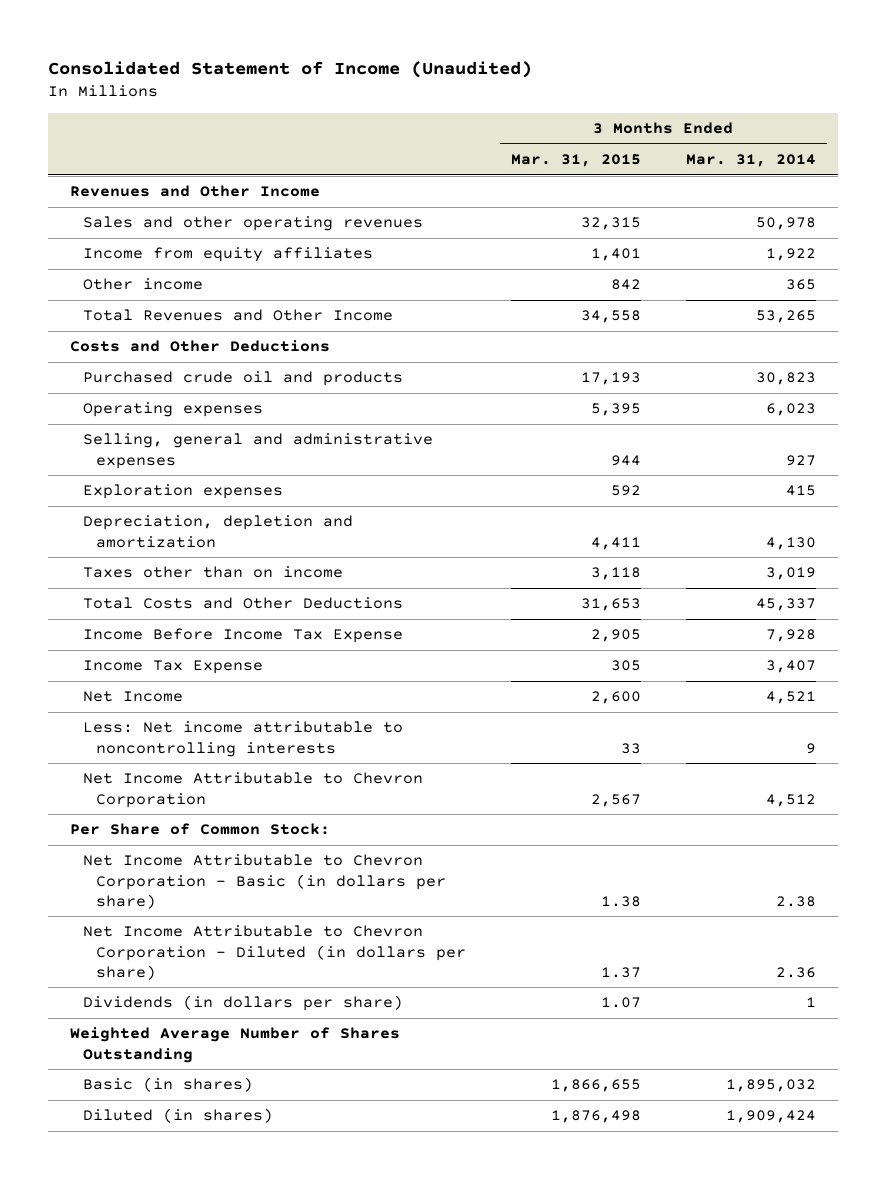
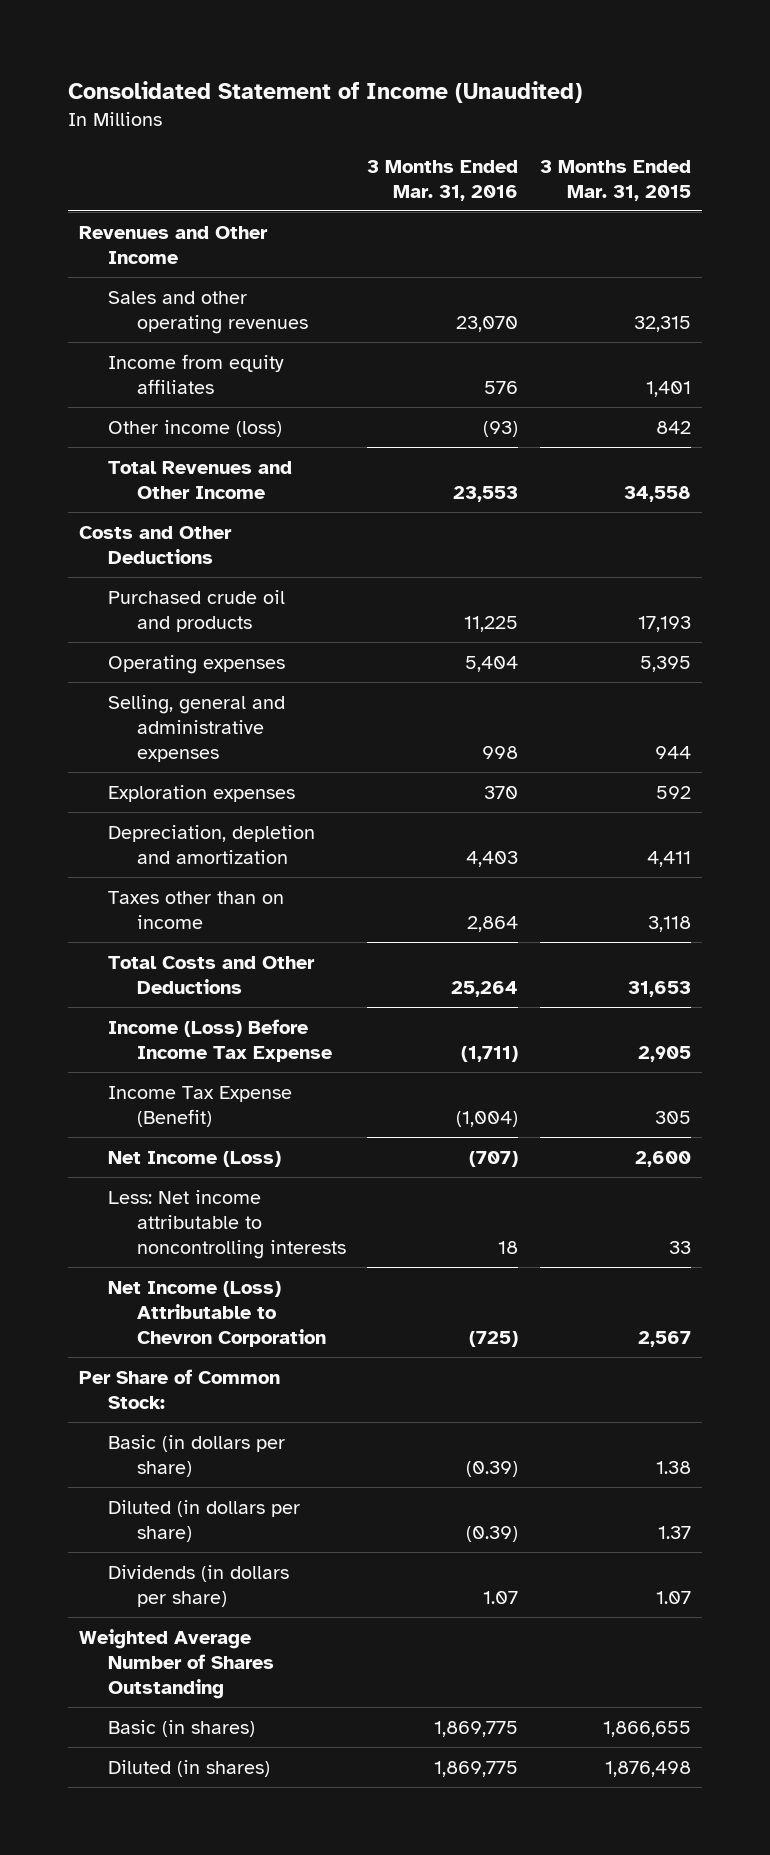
- | 3 Months Ended Mar. 31, 2015 | 3 Months Ended Mar. 31, 2014
+ | 3 Months Ended Mar. 31, 2016 | 3 Months Ended Mar. 31, 2015
- Other income | 842 | 365
+ Other income (loss) | (93) | 842
- Income Before Income Tax Expense | 2,905 | 7,928
- Income Tax Expense | 305 | 3,407
- Net Income | 2,600 | 4,521
+ Income (Loss) Before Income Tax Expense | (1,711) | 2,905
+ Income Tax Expense (Benefit) | (1,004) | 305
+ Net Income (Loss) | (707) | 2,600
- Net Income Attributable to Chevron Corporation | 2,567 | 4,512
+ Net Income (Loss) Attributable to Chevron Corporation | (725) | 2,567
- Net Income Attributable to Chevron Corporation - Basic (in dollars per share) | 1.38 | 2.38
- Net Income Attributable to Chevron Corporation - Diluted (in dollars per share) | 1.37 | 2.36
+ Basic (in dollars per share) | (0.39) | 1.38
+ Diluted (in dollars per share) | (0.39) | 1.37

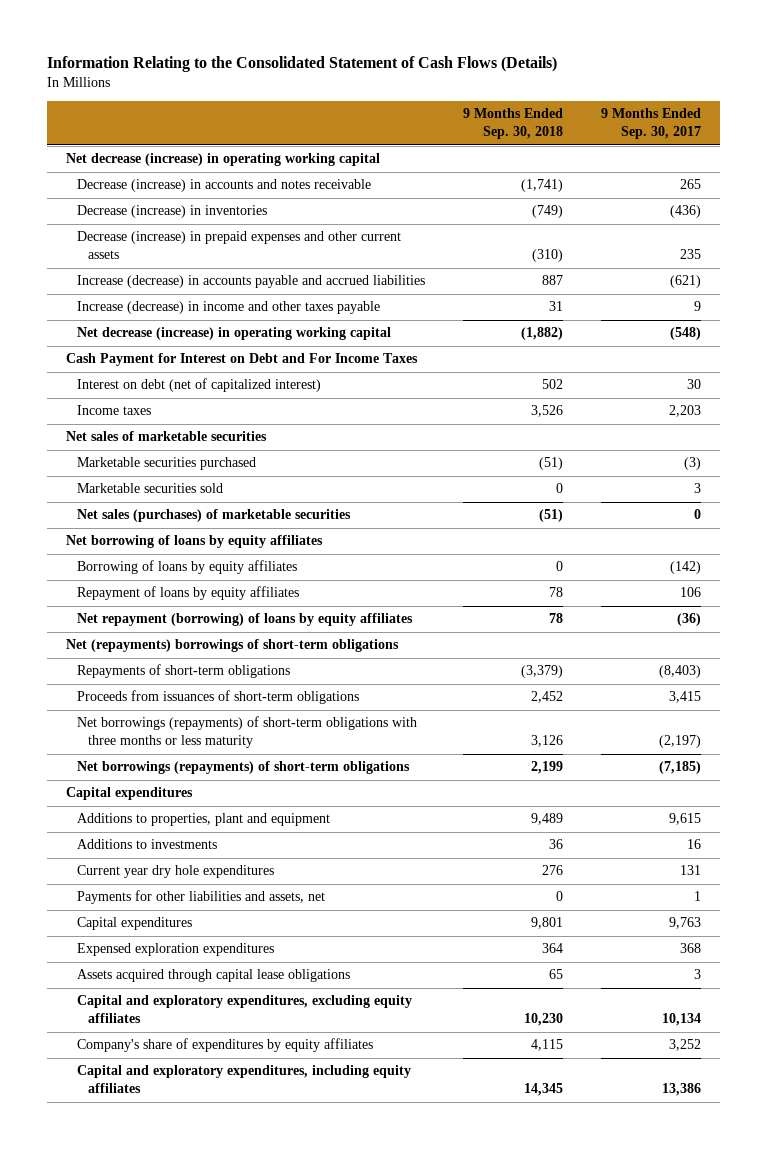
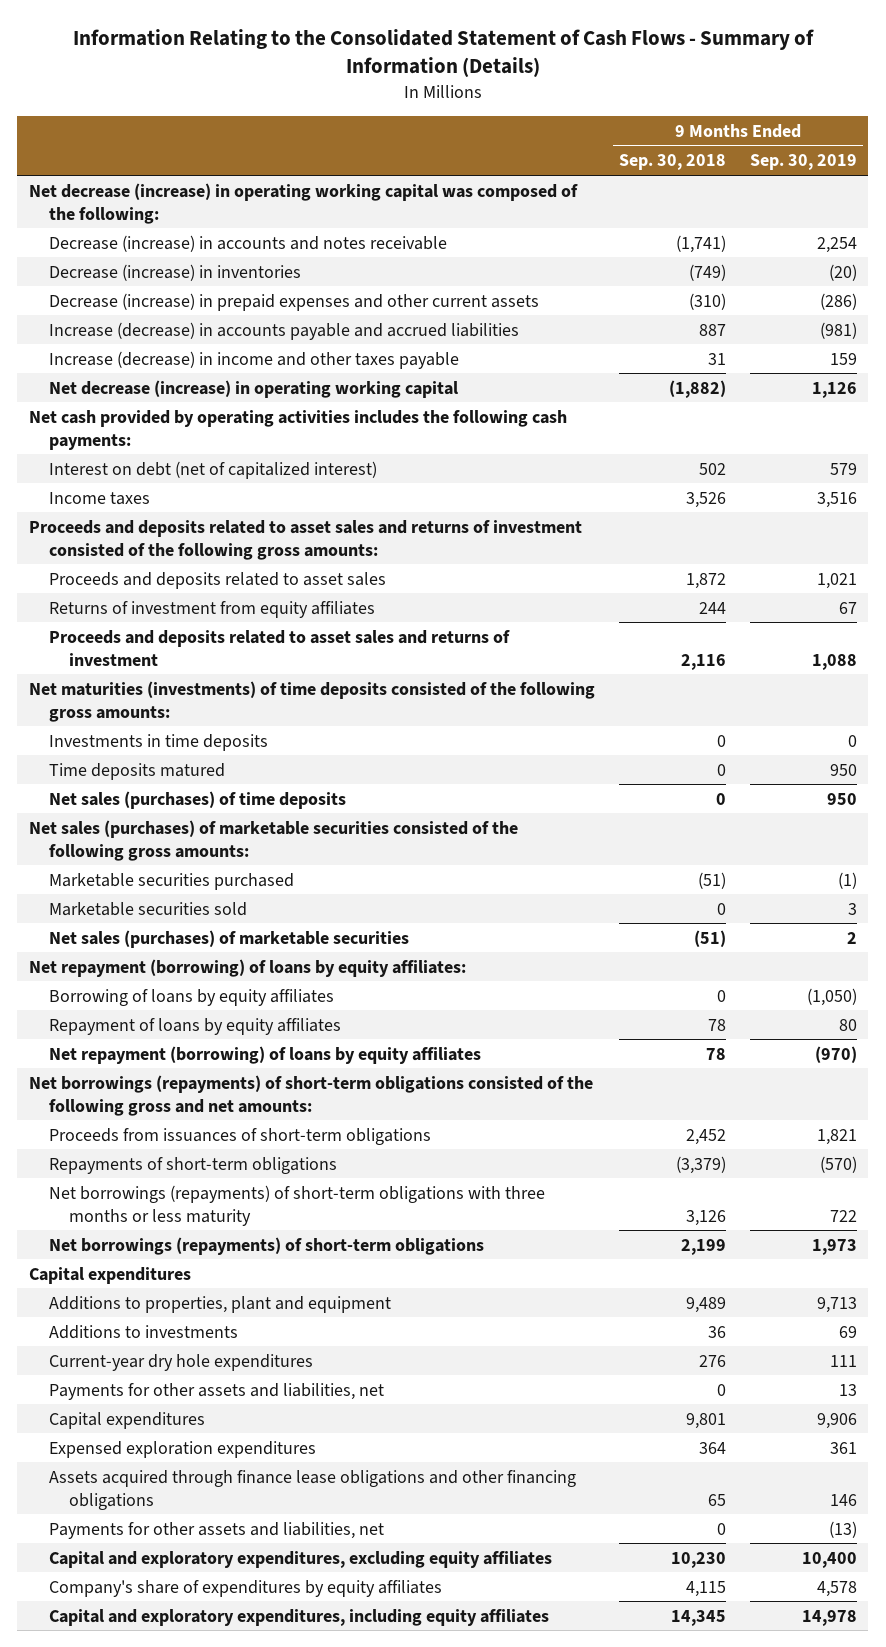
- Information Relating to the Consolidated Statement of Cash Flows (Details)
+ Information Relating to the Consolidated Statement of Cash Flows - Summary of Information (Details)
- | 9 Months Ended Sep. 30, 2018 | 9 Months Ended Sep. 30, 2017
+ | 9 Months Ended Sep. 30, 2018 | 9 Months Ended Sep. 30, 2019
- Net decrease (increase) in operating working capital
+ Net decrease (increase) in operating working capital was composed of the following:
- Cash Payment for Interest on Debt and For Income Taxes
+ Net cash provided by operating activities includes the following cash payments:
- Net sales of marketable securities
+ Proceeds and deposits related to asset sales and returns of investment consisted of the following gross amounts:
+ Proceeds and deposits related to asset sales | 1,872 | 1,021
+ Returns of investment from equity affiliates | 244 | 67
+ Proceeds and deposits related to asset sales and returns of investment | 2,116 | 1,088
+ Net maturities (investments) of time deposits consisted of the following gross amounts:
+ Investments in time deposits | 0 | 0
+ Time deposits matured | 0 | 950
+ Net sales (purchases) of time deposits | 0 | 950
+ Net sales (purchases) of marketable securities consisted of the following gross amounts:
- Net borrowing of loans by equity affiliates
+ Net repayment (borrowing) of loans by equity affiliates:
- Net (repayments) borrowings of short-term obligations
+ Net borrowings (repayments) of short-term obligations consisted of the following gross and net amounts:
moved down: Repayments of short-term obligations | (3,379) | (570)
- Current year dry hole expenditures | 276 | 131
- Payments for other liabilities and assets, net | 0 | 1
+ Current-year dry hole expenditures | 276 | 111
+ Payments for other assets and liabilities, net | 0 | 13
- Assets acquired through capital lease obligations | 65 | 3
+ Assets acquired through finance lease obligations and other financing obligations | 65 | 146
+ Payments for other assets and liabilities, net | 0 | (13)

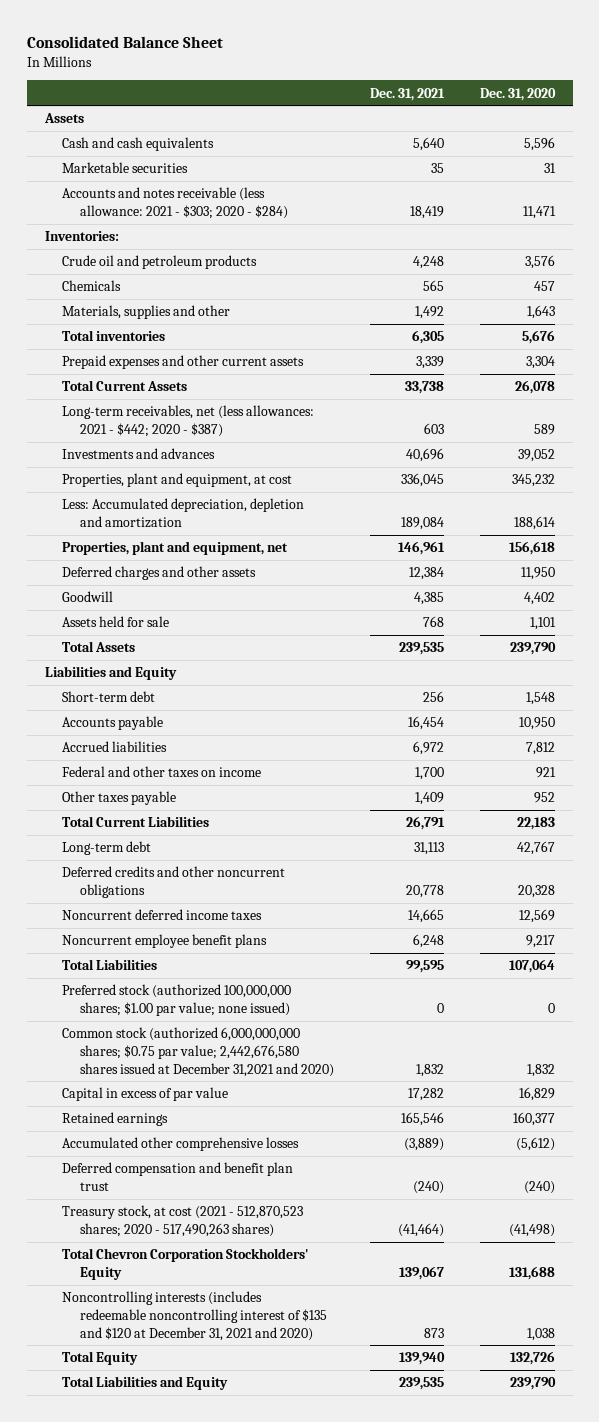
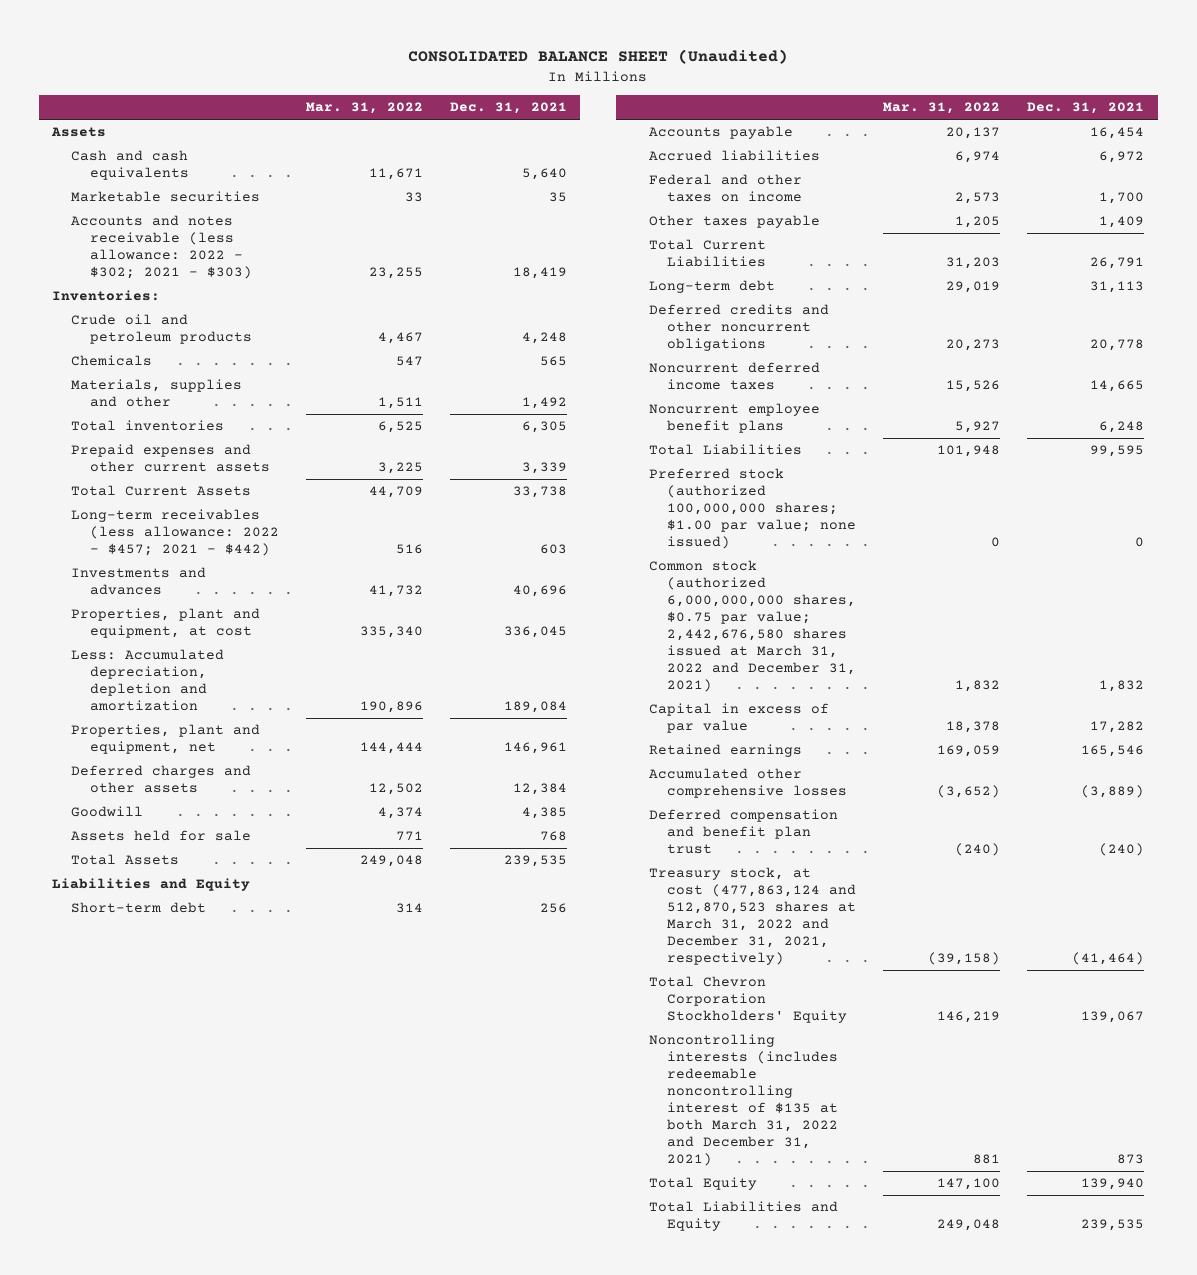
- Consolidated Balance Sheet
+ CONSOLIDATED BALANCE SHEET (Unaudited)
- | Dec. 31, 2021 | Dec. 31, 2020
+ | Mar. 31, 2022 | Dec. 31, 2021
- Accounts and notes receivable (less allowance: 2021 - $303; 2020 - $284) | 18,419 | 11,471
+ Accounts and notes receivable (less allowance: 2022 - $302; 2021 - $303) | 23,255 | 18,419
- Long-term receivables, net (less allowances: 2021 - $442; 2020 - $387) | 603 | 589
+ Long-term receivables (less allowance: 2022 - $457; 2021 - $442) | 516 | 603
- Common stock (authorized 6,000,000,000 shares; $0.75 par value; 2,442,676,580 shares issued at December 31,2021 and 2020) | 1,832 | 1,832
+ Common stock (authorized 6,000,000,000 shares, $0.75 par value; 2,442,676,580 shares issued at March 31, 2022 and December 31, 2021) | 1,832 | 1,832
- Treasury stock, at cost (2021 - 512,870,523 shares; 2020 - 517,490,263 shares) | (41,464) | (41,498)
+ Treasury stock, at cost (477,863,124 and 512,870,523 shares at March 31, 2022 and December 31, 2021, respectively) | (39,158) | (41,464)
- Noncontrolling interests (includes redeemable noncontrolling interest of $135 and $120 at December 31, 2021 and 2020) | 873 | 1,038
+ Noncontrolling interests (includes redeemable noncontrolling interest of $135 at both March 31, 2022 and December 31, 2021) | 881 | 873

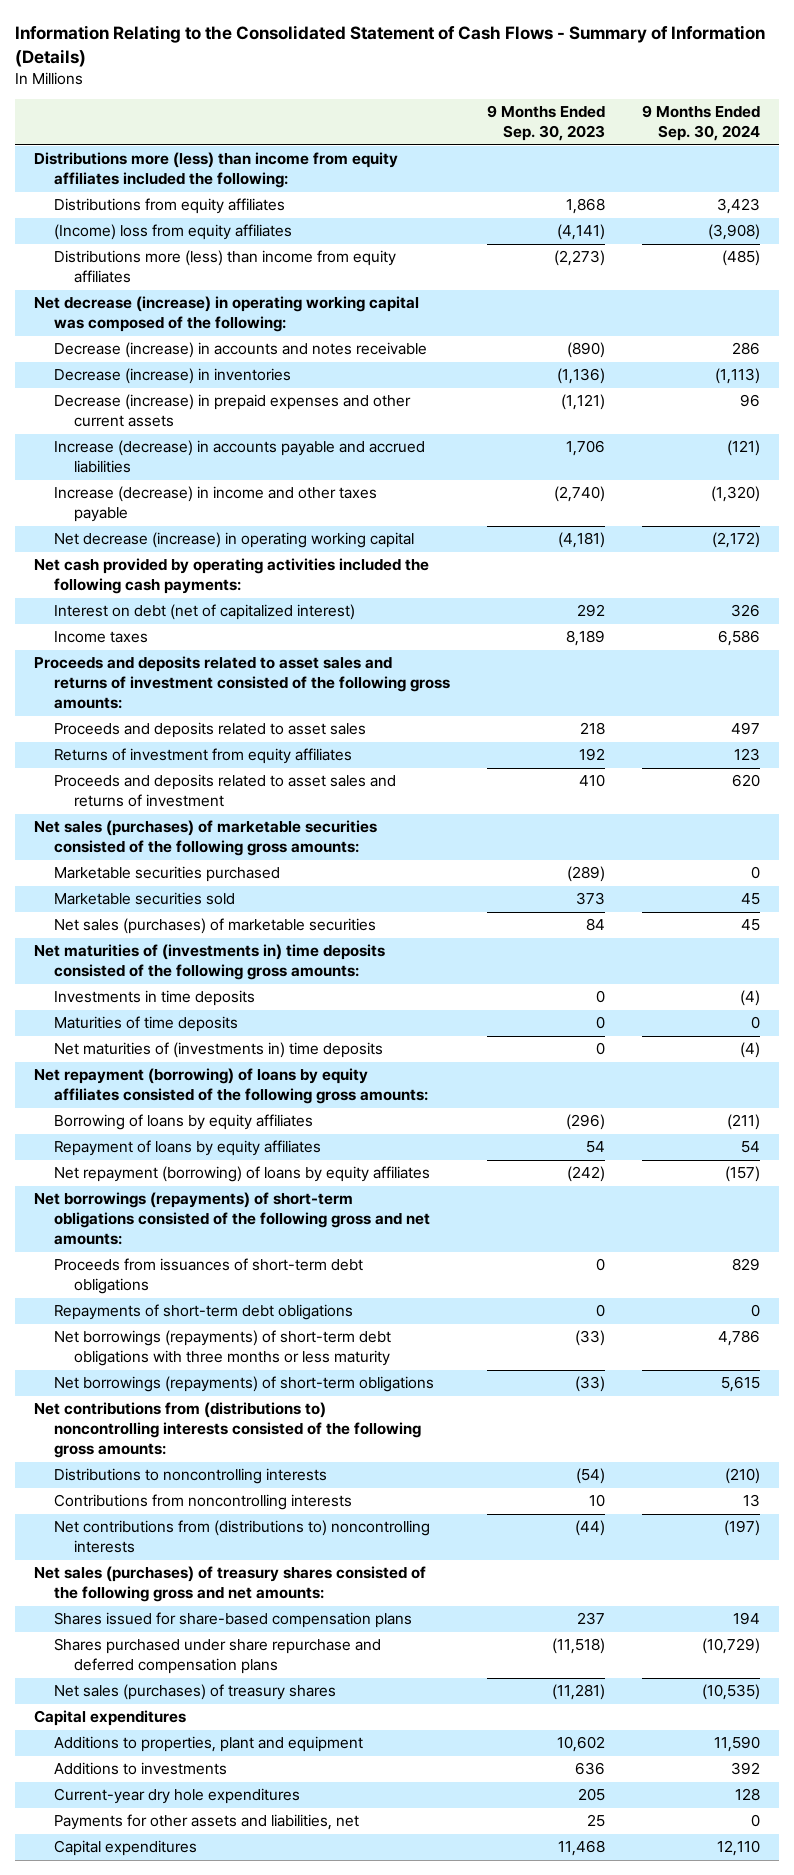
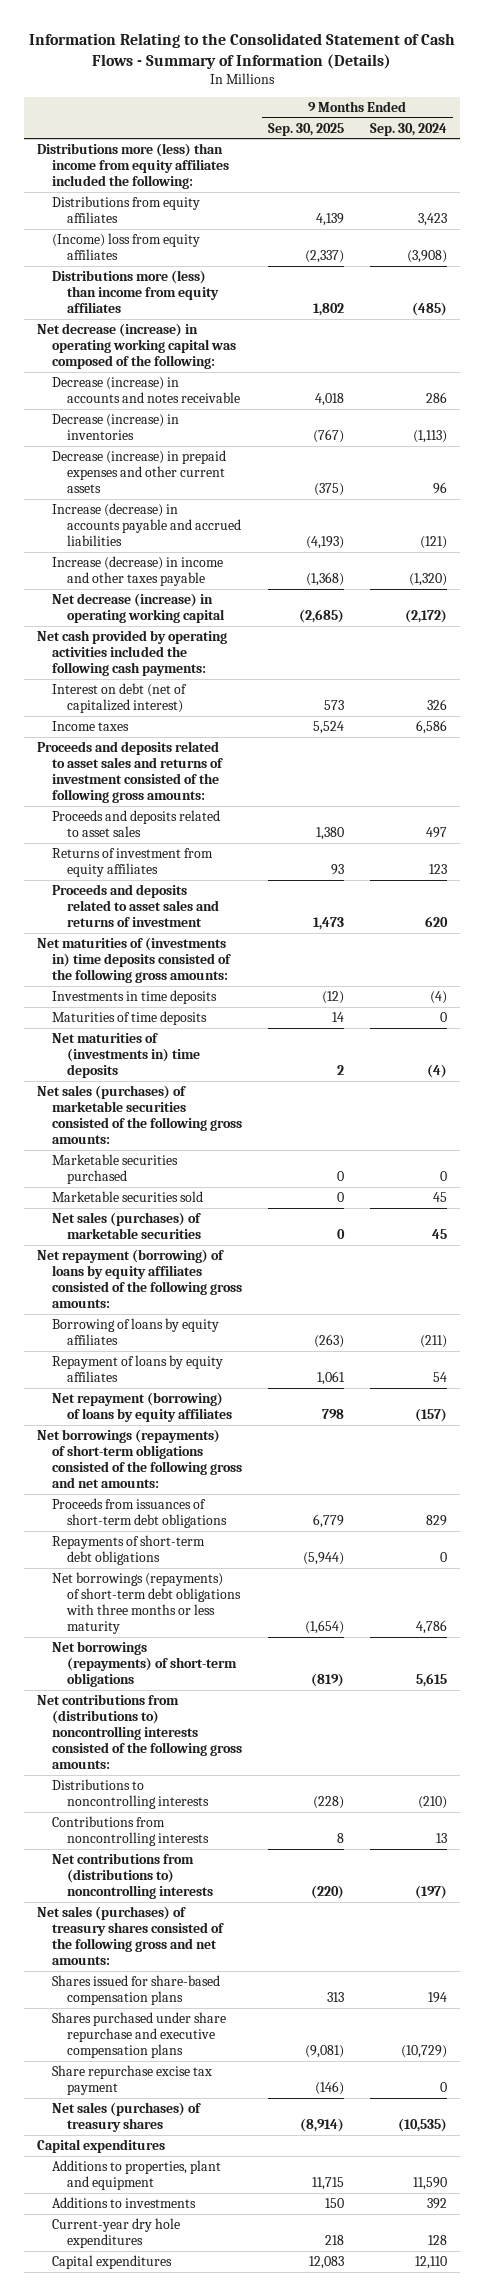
- | 9 Months Ended Sep. 30, 2023 | 9 Months Ended Sep. 30, 2024
+ | 9 Months Ended Sep. 30, 2025 | 9 Months Ended Sep. 30, 2024
moved down: Net sales (purchases) of marketable securities consisted of the following gross amounts:
moved down: Marketable securities purchased | 0 | 0
moved down: Marketable securities sold | 0 | 45
moved down: Net sales (purchases) of marketable securities | 0 | 45
- Shares purchased under share repurchase and deferred compensation plans | (11,518) | (10,729)
+ Shares purchased under share repurchase and executive compensation plans | (9,081) | (10,729)
+ Share repurchase excise tax payment | (146) | 0
- Payments for other assets and liabilities, net | 25 | 0

